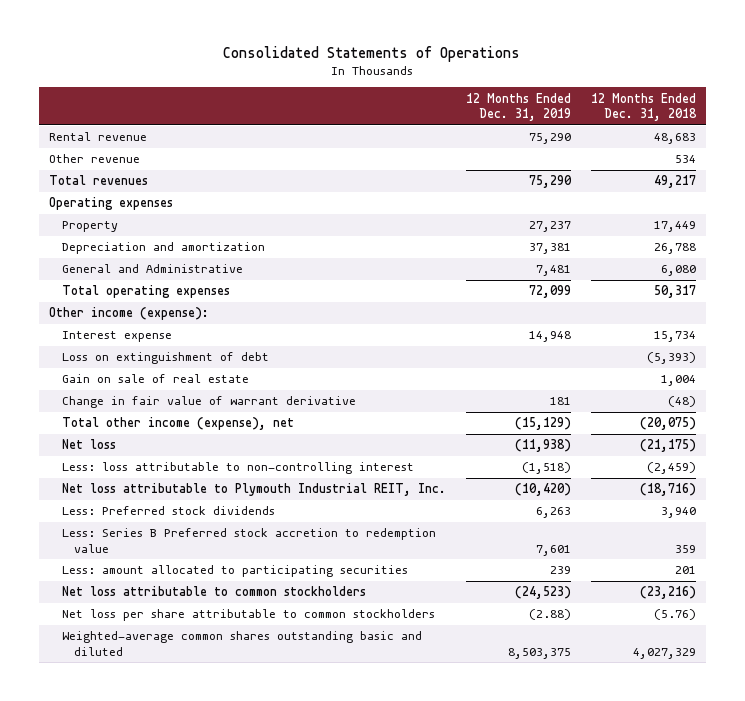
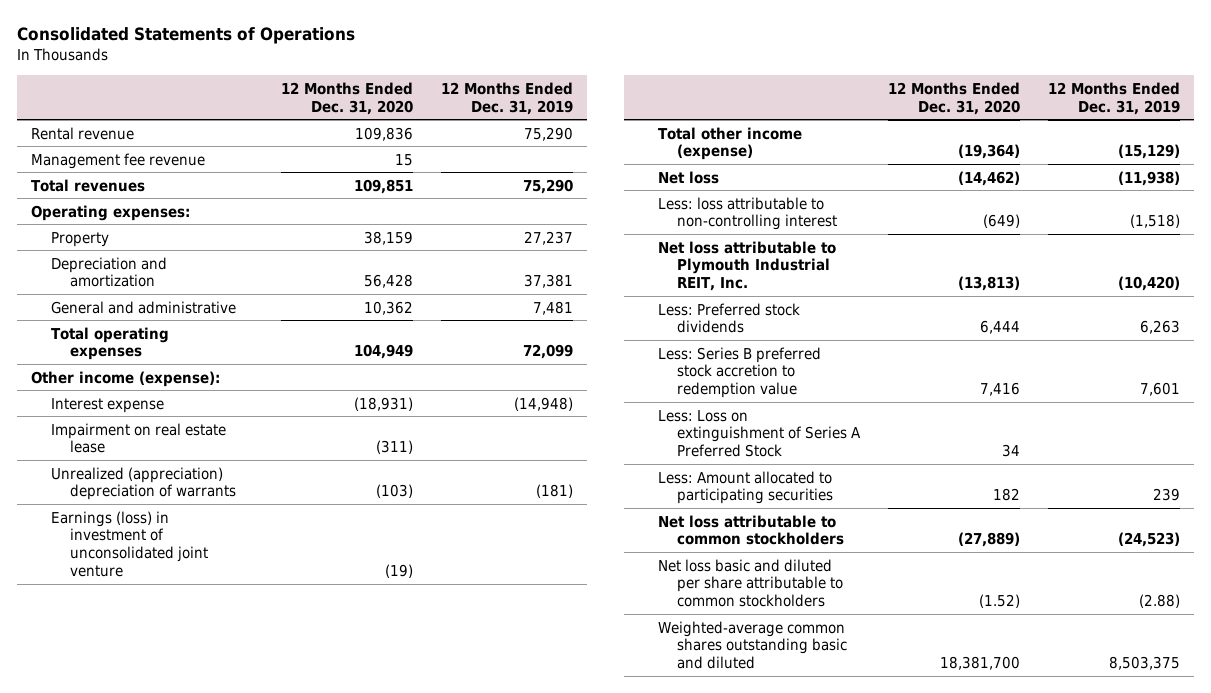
- | 12 Months Ended Dec. 31, 2019 | 12 Months Ended Dec. 31, 2018
+ | 12 Months Ended Dec. 31, 2020 | 12 Months Ended Dec. 31, 2019
- Other revenue | | 534
+ Management fee revenue | 15 |
- Operating expenses
+ Operating expenses:
- General and Administrative | 7,481 | 6,080
+ General and administrative | 10,362 | 7,481
- Interest expense | 14,948 | 15,734
- Loss on extinguishment of debt | | (5,393)
- Gain on sale of real estate | | 1,004
- Change in fair value of warrant derivative | 181 | (48)
- Total other income (expense), net | (15,129) | (20,075)
+ Interest expense | (18,931) | (14,948)
+ Impairment on real estate lease | (311) |
+ Unrealized (appreciation) depreciation of warrants | (103) | (181)
+ Earnings (loss) in investment of unconsolidated joint venture | (19) |
+ Total other income (expense) | (19,364) | (15,129)
- Less: Series B Preferred stock accretion to redemption value | 7,601 | 359
- Less: amount allocated to participating securities | 239 | 201
+ Less: Series B preferred stock accretion to redemption value | 7,416 | 7,601
+ Less: Loss on extinguishment of Series A Preferred Stock | 34 |
+ Less: Amount allocated to participating securities | 182 | 239
- Net loss per share attributable to common stockholders | (2.88) | (5.76)
+ Net loss basic and diluted per share attributable to common stockholders | (1.52) | (2.88)

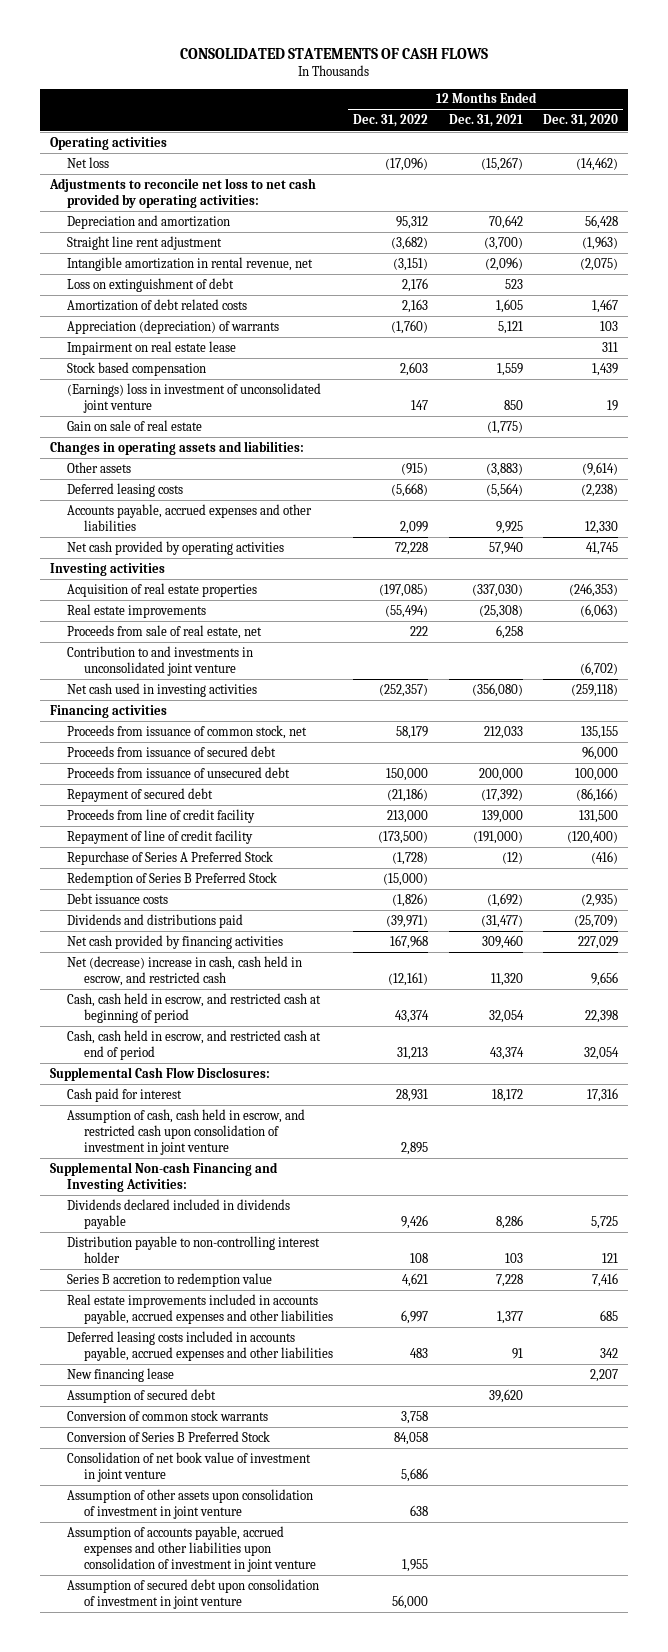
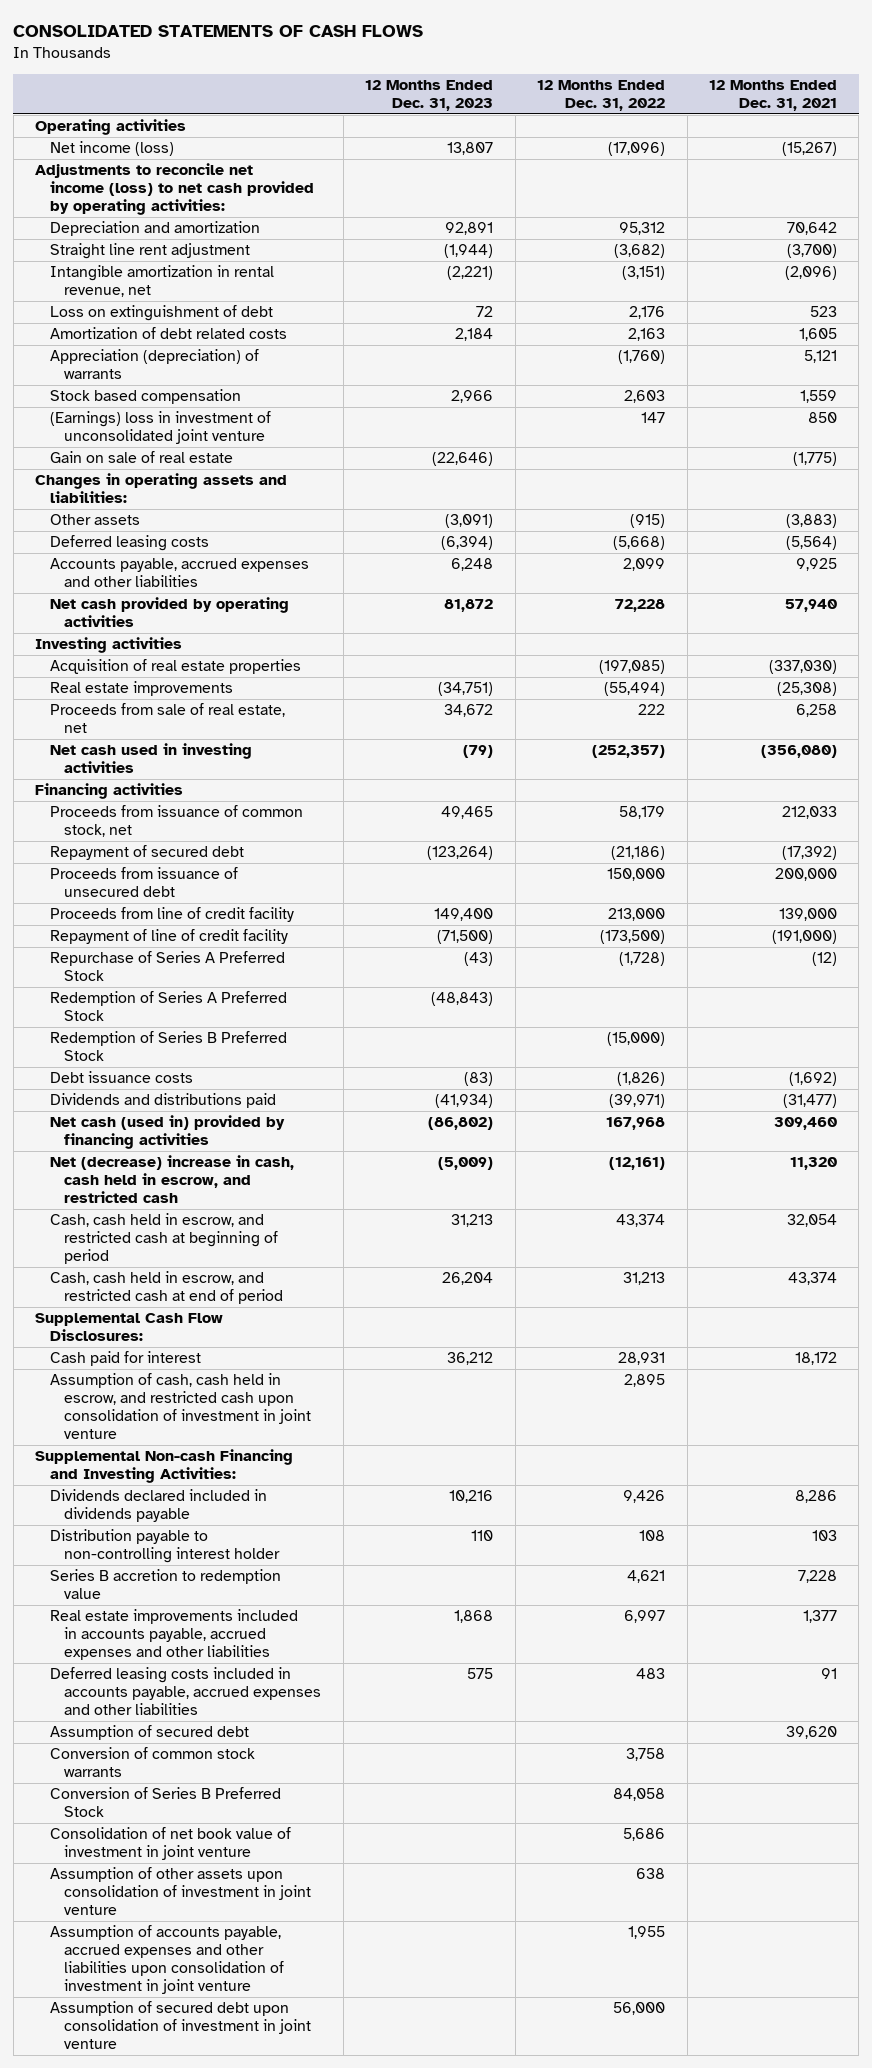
- | 12 Months Ended Dec. 31, 2022 | 12 Months Ended Dec. 31, 2021 | 12 Months Ended Dec. 31, 2020
+ | 12 Months Ended Dec. 31, 2023 | 12 Months Ended Dec. 31, 2022 | 12 Months Ended Dec. 31, 2021
- Net loss | (17,096) | (15,267) | (14,462)
- Adjustments to reconcile net loss to net cash provided by operating activities:
+ Net income (loss) | 13,807 | (17,096) | (15,267)
+ Adjustments to reconcile net income (loss) to net cash provided by operating activities:
- Impairment on real estate lease | | | 311
- Contribution to and investments in unconsolidated joint venture | | | (6,702)
- Proceeds from issuance of secured debt | | | 96,000
moved down: Proceeds from issuance of unsecured debt | | 150,000 | 200,000
+ Redemption of Series A Preferred Stock | (48,843) | |
- Net cash provided by financing activities | 167,968 | 309,460 | 227,029
+ Net cash (used in) provided by financing activities | (86,802) | 167,968 | 309,460
- New financing lease | | | 2,207

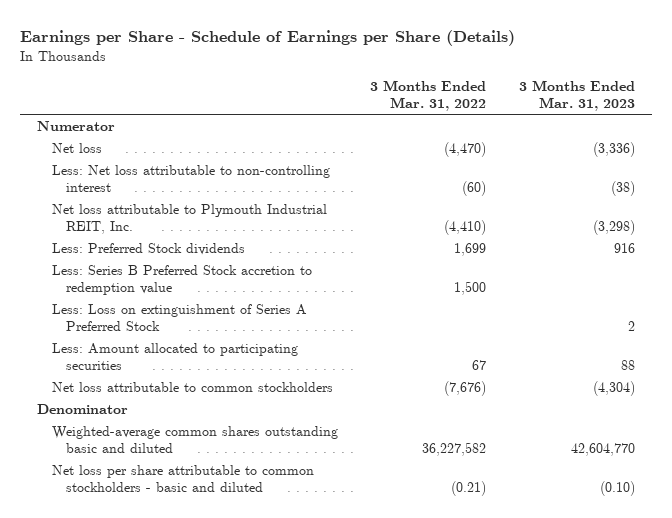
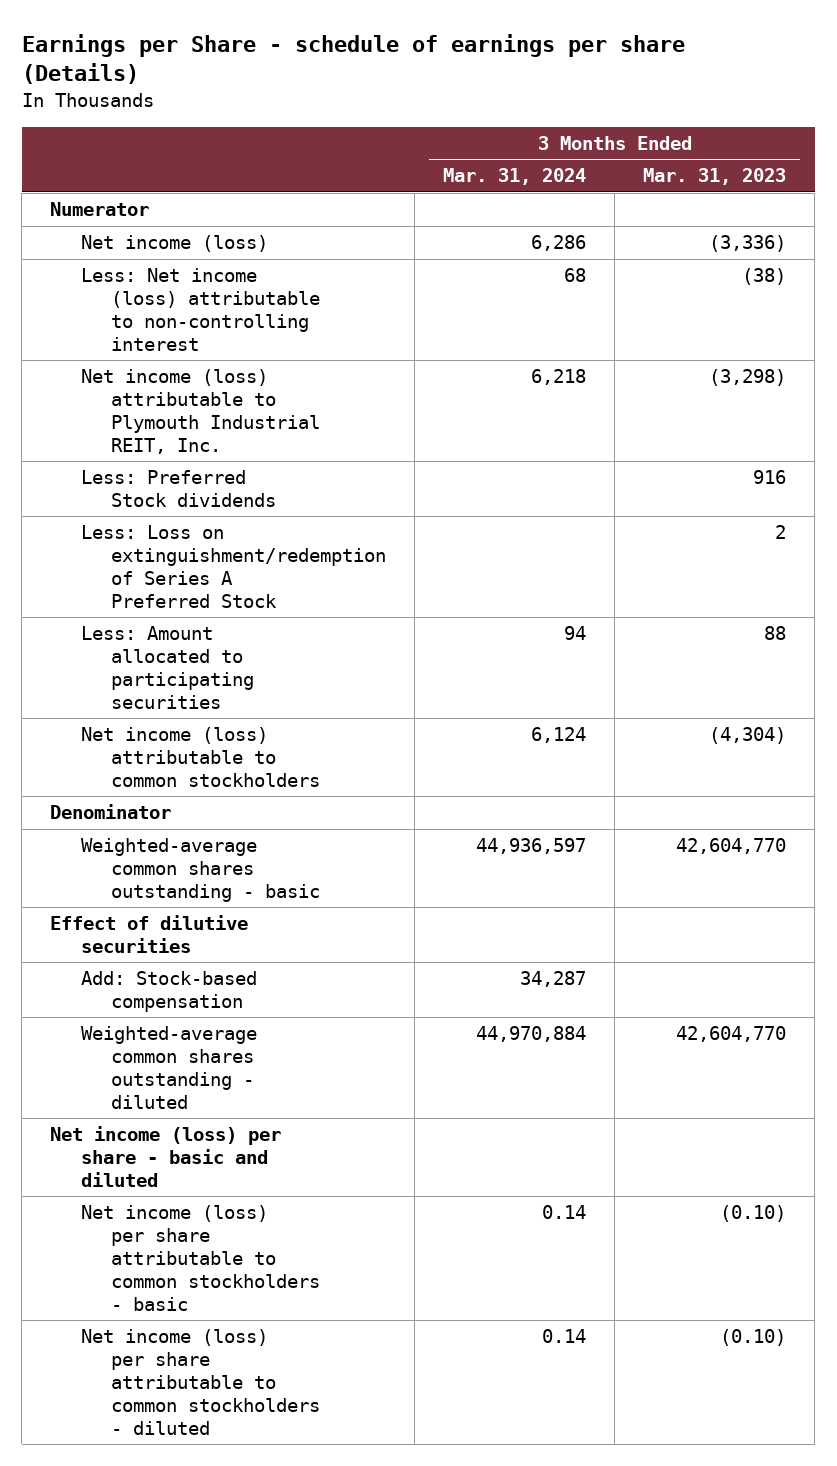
- Earnings per Share - Schedule of Earnings per Share (Details)
+ Earnings per Share - schedule of earnings per share (Details)
- | 3 Months Ended Mar. 31, 2022 | 3 Months Ended Mar. 31, 2023
+ | 3 Months Ended Mar. 31, 2024 | 3 Months Ended Mar. 31, 2023
- Net loss | (4,470) | (3,336)
- Less: Net loss attributable to non-controlling interest | (60) | (38)
- Net loss attributable to Plymouth Industrial REIT, Inc. | (4,410) | (3,298)
+ Net income (loss) | 6,286 | (3,336)
+ Less: Net income (loss) attributable to non-controlling interest | 68 | (38)
+ Net income (loss) attributable to Plymouth Industrial REIT, Inc. | 6,218 | (3,298)
- Less: Series B Preferred Stock accretion to redemption value | 1,500 |
- Less: Loss on extinguishment of Series A Preferred Stock | | 2
+ Less: Loss on extinguishment/redemption of Series A Preferred Stock | | 2
- Net loss attributable to common stockholders | (7,676) | (4,304)
+ Net income (loss) attributable to common stockholders | 6,124 | (4,304)
- Weighted-average common shares outstanding basic and diluted | 36,227,582 | 42,604,770
- Net loss per share attributable to common stockholders - basic and diluted | (0.21) | (0.10)
+ Weighted-average common shares outstanding - basic | 44,936,597 | 42,604,770
+ Effect of dilutive securities
+ Add: Stock-based compensation | 34,287 |
+ Weighted-average common shares outstanding - diluted | 44,970,884 | 42,604,770
+ Net income (loss) per share - basic and diluted
+ Net income (loss) per share attributable to common stockholders - basic | 0.14 | (0.10)
+ Net income (loss) per share attributable to common stockholders - diluted | 0.14 | (0.10)

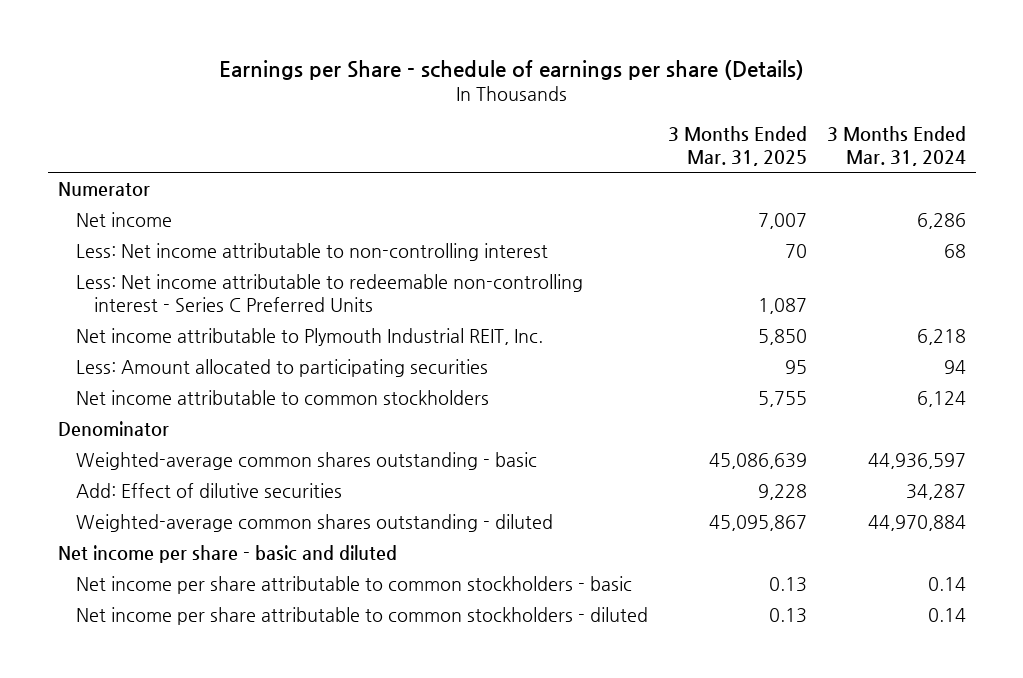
- | 3 Months Ended Mar. 31, 2024 | 3 Months Ended Mar. 31, 2023
+ | 3 Months Ended Mar. 31, 2025 | 3 Months Ended Mar. 31, 2024
- Net income (loss) | 6,286 | (3,336)
- Less: Net income (loss) attributable to non-controlling interest | 68 | (38)
- Net income (loss) attributable to Plymouth Industrial REIT, Inc. | 6,218 | (3,298)
- Less: Preferred Stock dividends | | 916
- Less: Loss on extinguishment/redemption of Series A Preferred Stock | | 2
+ Net income | 7,007 | 6,286
+ Less: Net income attributable to non-controlling interest | 70 | 68
+ Less: Net income attributable to redeemable non-controlling interest - Series C Preferred Units | 1,087 |
+ Net income attributable to Plymouth Industrial REIT, Inc. | 5,850 | 6,218
- Net income (loss) attributable to common stockholders | 6,124 | (4,304)
+ Net income attributable to common stockholders | 5,755 | 6,124
- Effect of dilutive securities
- Add: Stock-based compensation | 34,287 |
+ Add: Effect of dilutive securities | 9,228 | 34,287
- Net income (loss) per share - basic and diluted
- Net income (loss) per share attributable to common stockholders - basic | 0.14 | (0.10)
- Net income (loss) per share attributable to common stockholders - diluted | 0.14 | (0.10)
+ Net income per share - basic and diluted
+ Net income per share attributable to common stockholders - basic | 0.13 | 0.14
+ Net income per share attributable to common stockholders - diluted | 0.13 | 0.14

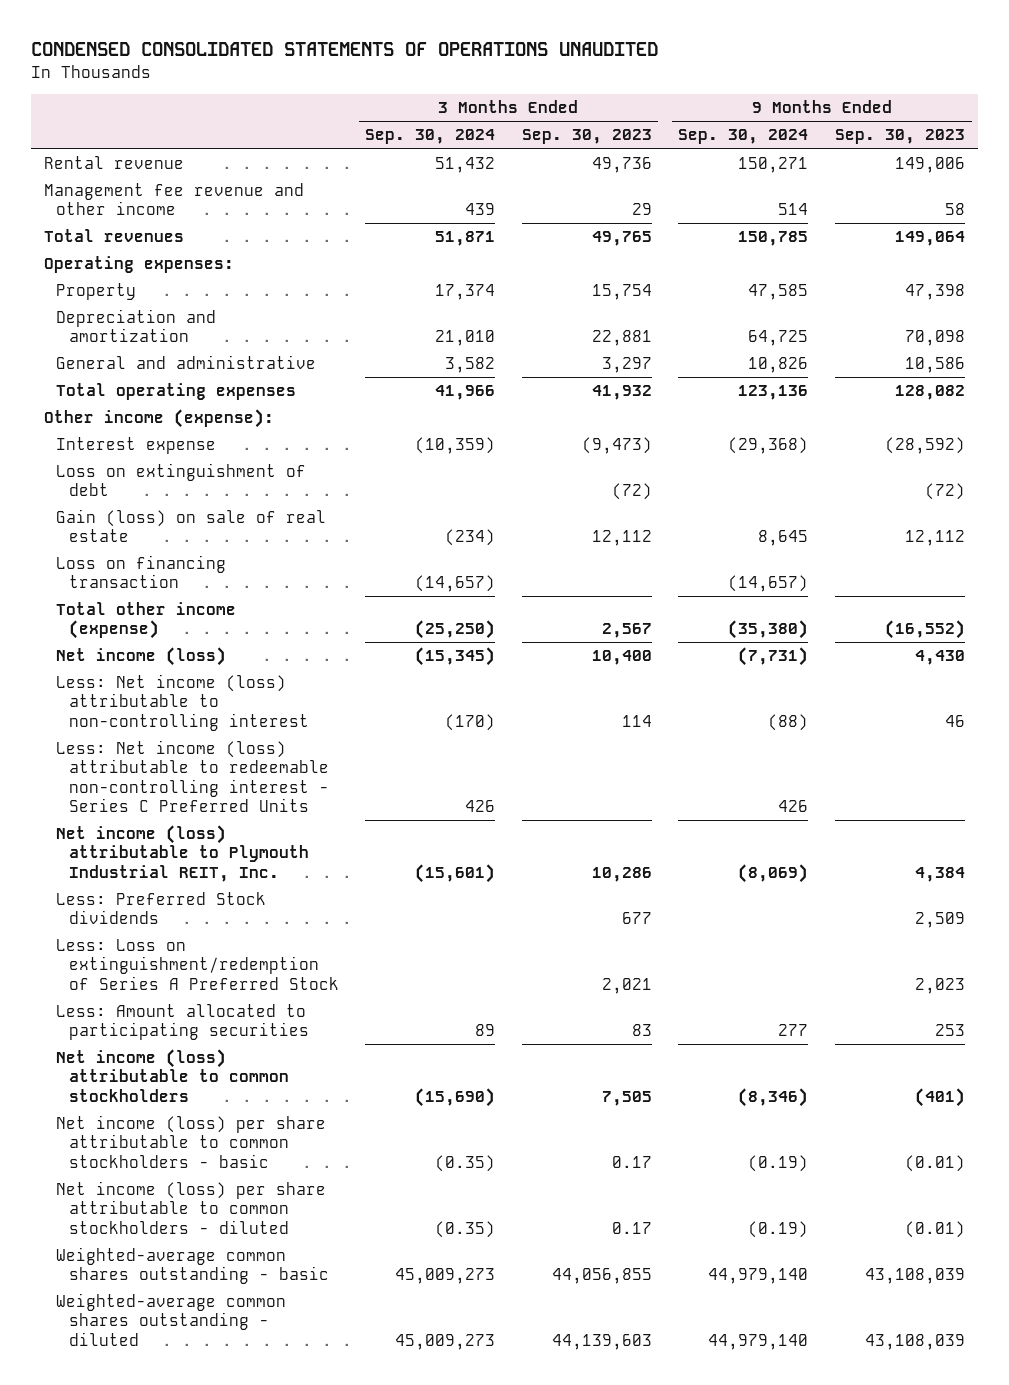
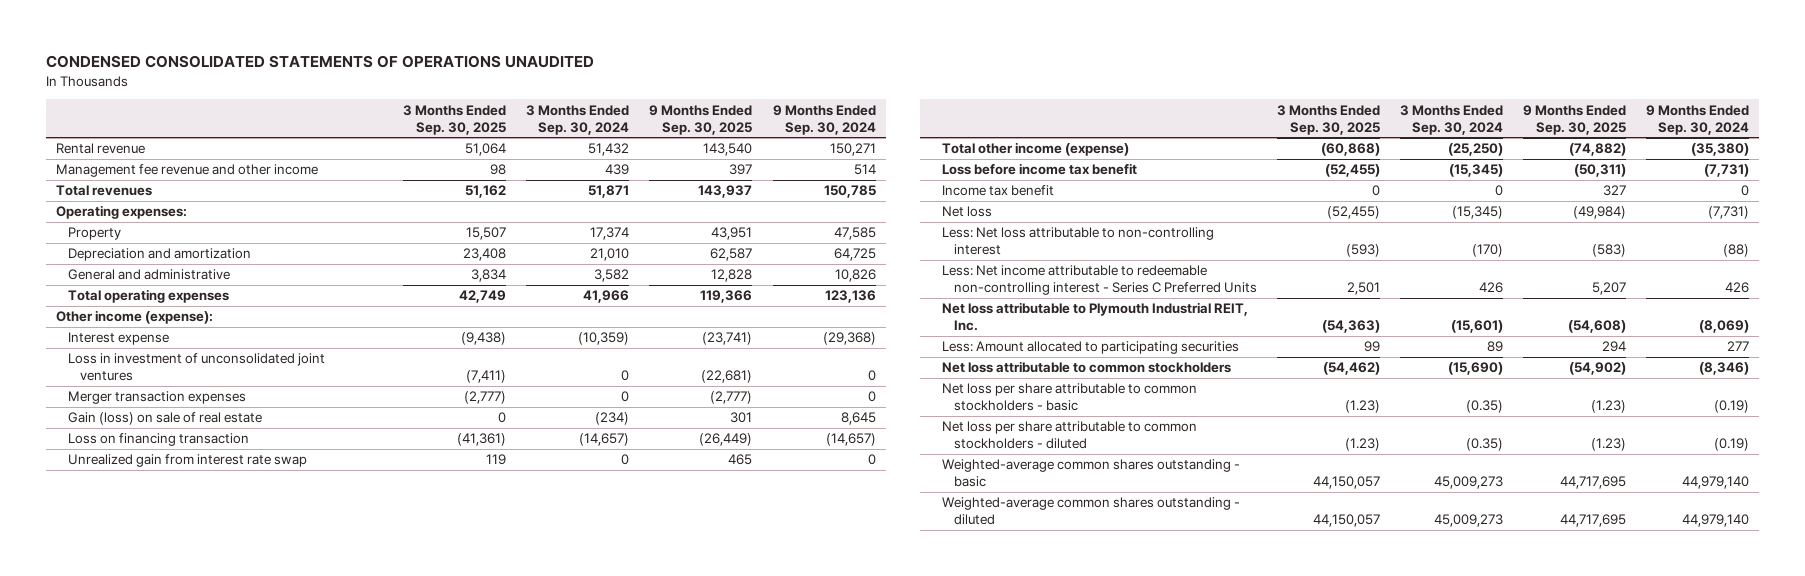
- | 3 Months Ended Sep. 30, 2024 | 3 Months Ended Sep. 30, 2023 | 9 Months Ended Sep. 30, 2024 | 9 Months Ended Sep. 30, 2023
+ | 3 Months Ended Sep. 30, 2025 | 3 Months Ended Sep. 30, 2024 | 9 Months Ended Sep. 30, 2025 | 9 Months Ended Sep. 30, 2024
- Loss on extinguishment of debt | | (72) | | (72)
+ Loss in investment of unconsolidated joint ventures | (7,411) | 0 | (22,681) | 0
+ Merger transaction expenses | (2,777) | 0 | (2,777) | 0
+ Unrealized gain from interest rate swap | 119 | 0 | 465 | 0
- Net income (loss) | (15,345) | 10,400 | (7,731) | 4,430
- Less: Net income (loss) attributable to non-controlling interest | (170) | 114 | (88) | 46
- Less: Net income (loss) attributable to redeemable non-controlling interest - Series C Preferred Units | 426 | | 426 |
- Net income (loss) attributable to Plymouth Industrial REIT, Inc. | (15,601) | 10,286 | (8,069) | 4,384
- Less: Preferred Stock dividends | | 677 | | 2,509
- Less: Loss on extinguishment/redemption of Series A Preferred Stock | | 2,021 | | 2,023
+ Loss before income tax benefit | (52,455) | (15,345) | (50,311) | (7,731)
+ Income tax benefit | 0 | 0 | 327 | 0
+ Net loss | (52,455) | (15,345) | (49,984) | (7,731)
+ Less: Net loss attributable to non-controlling interest | (593) | (170) | (583) | (88)
+ Less: Net income attributable to redeemable non-controlling interest - Series C Preferred Units | 2,501 | 426 | 5,207 | 426
+ Net loss attributable to Plymouth Industrial REIT, Inc. | (54,363) | (15,601) | (54,608) | (8,069)
- Net income (loss) attributable to common stockholders | (15,690) | 7,505 | (8,346) | (401)
- Net income (loss) per share attributable to common stockholders - basic | (0.35) | 0.17 | (0.19) | (0.01)
- Net income (loss) per share attributable to common stockholders - diluted | (0.35) | 0.17 | (0.19) | (0.01)
+ Net loss attributable to common stockholders | (54,462) | (15,690) | (54,902) | (8,346)
+ Net loss per share attributable to common stockholders - basic | (1.23) | (0.35) | (1.23) | (0.19)
+ Net loss per share attributable to common stockholders - diluted | (1.23) | (0.35) | (1.23) | (0.19)

